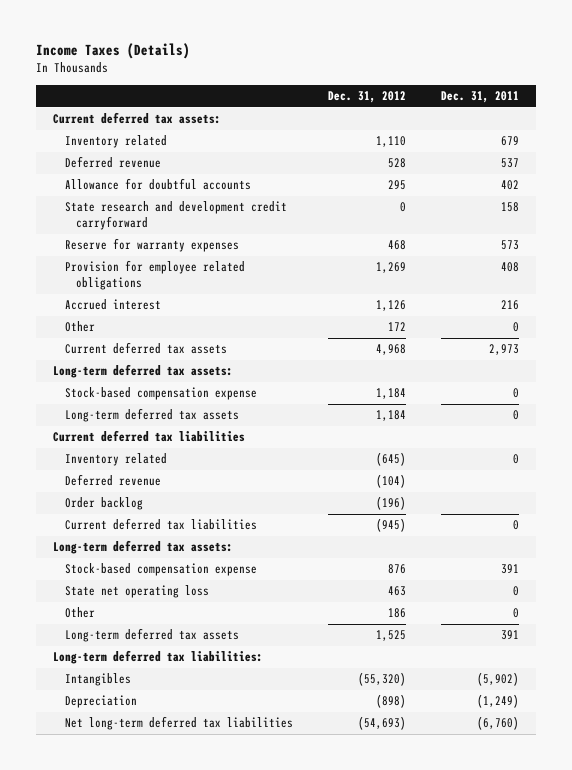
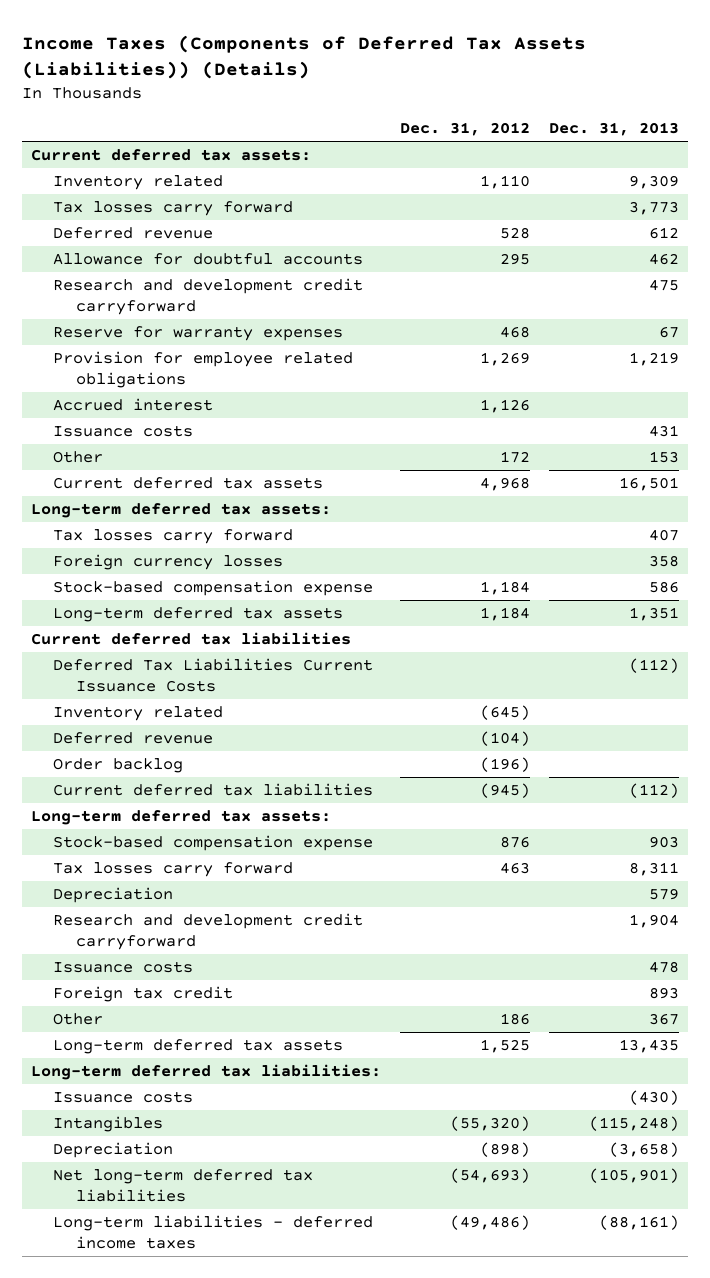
- Income Taxes (Details)
+ Income Taxes (Components of Deferred Tax Assets (Liabilities)) (Details)
- | Dec. 31, 2012 | Dec. 31, 2011
+ | Dec. 31, 2012 | Dec. 31, 2013
+ Tax losses carry forward | | 3,773
- State research and development credit carryforward | 0 | 158
+ Research and development credit carryforward | | 475
+ Issuance costs | | 431
+ Tax losses carry forward | | 407
+ Foreign currency losses | | 358
+ Deferred Tax Liabilities Current Issuance Costs | | (112)
- State net operating loss | 463 | 0
+ Tax losses carry forward | 463 | 8,311
+ Depreciation | | 579
+ Research and development credit carryforward | | 1,904
+ Issuance costs | | 478
+ Foreign tax credit | | 893
+ Issuance costs | | (430)
+ Long-term liabilities - deferred income taxes | (49,486) | (88,161)

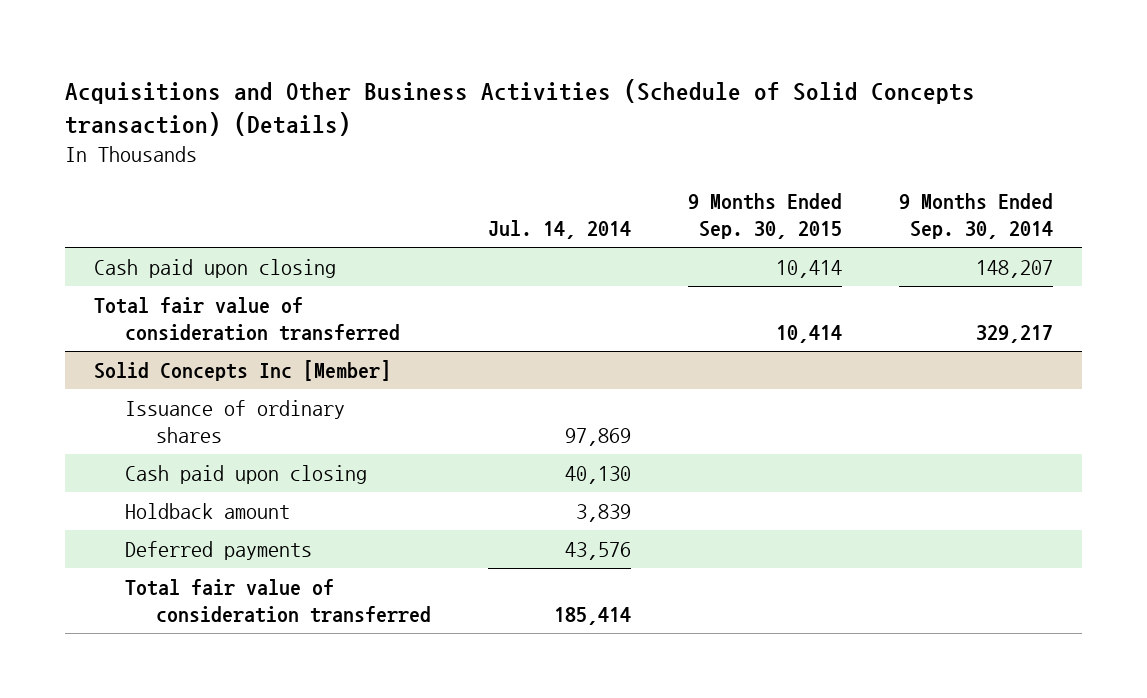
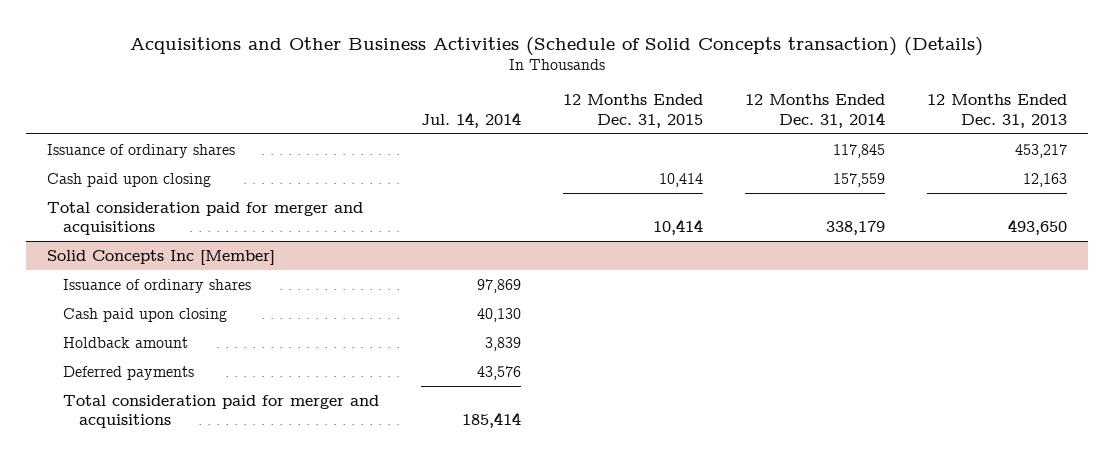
- | Jul. 14, 2014 | 9 Months Ended Sep. 30, 2015 | 9 Months Ended Sep. 30, 2014
+ | Jul. 14, 2014 | 12 Months Ended Dec. 31, 2015 | 12 Months Ended Dec. 31, 2014 | 12 Months Ended Dec. 31, 2013
+ Issuance of ordinary shares | | | 117,845 | 453,217
- Total fair value of consideration transferred | | 10,414 | 329,217
+ Total consideration paid for merger and acquisitions | | 10,414 | 338,179 | 493,650
@ Solid Concepts Inc [Member]
- Total fair value of consideration transferred | 185,414 | |
+ Total consideration paid for merger and acquisitions | 185,414 | | |

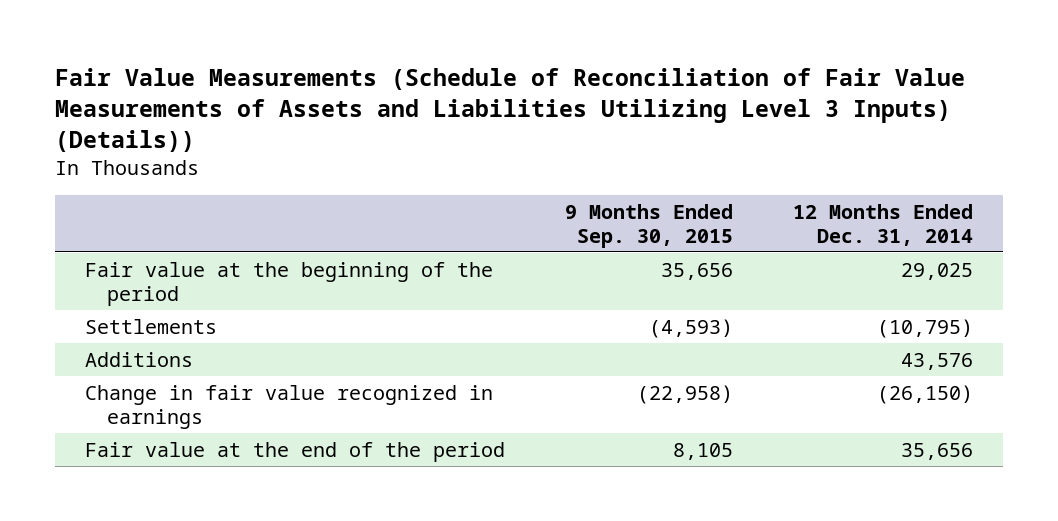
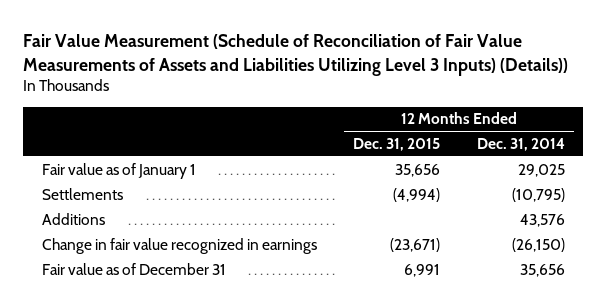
- Fair Value Measurements (Schedule of Reconciliation of Fair Value Measurements of Assets and Liabilities Utilizing Level 3 Inputs) (Details))
+ Fair Value Measurement (Schedule of Reconciliation of Fair Value Measurements of Assets and Liabilities Utilizing Level 3 Inputs) (Details))
- | 9 Months Ended Sep. 30, 2015 | 12 Months Ended Dec. 31, 2014
+ | 12 Months Ended Dec. 31, 2015 | 12 Months Ended Dec. 31, 2014
- Fair value at the beginning of the period | 35,656 | 29,025
+ Fair value as of January 1 | 35,656 | 29,025
- Fair value at the end of the period | 8,105 | 35,656
+ Fair value as of December 31 | 6,991 | 35,656

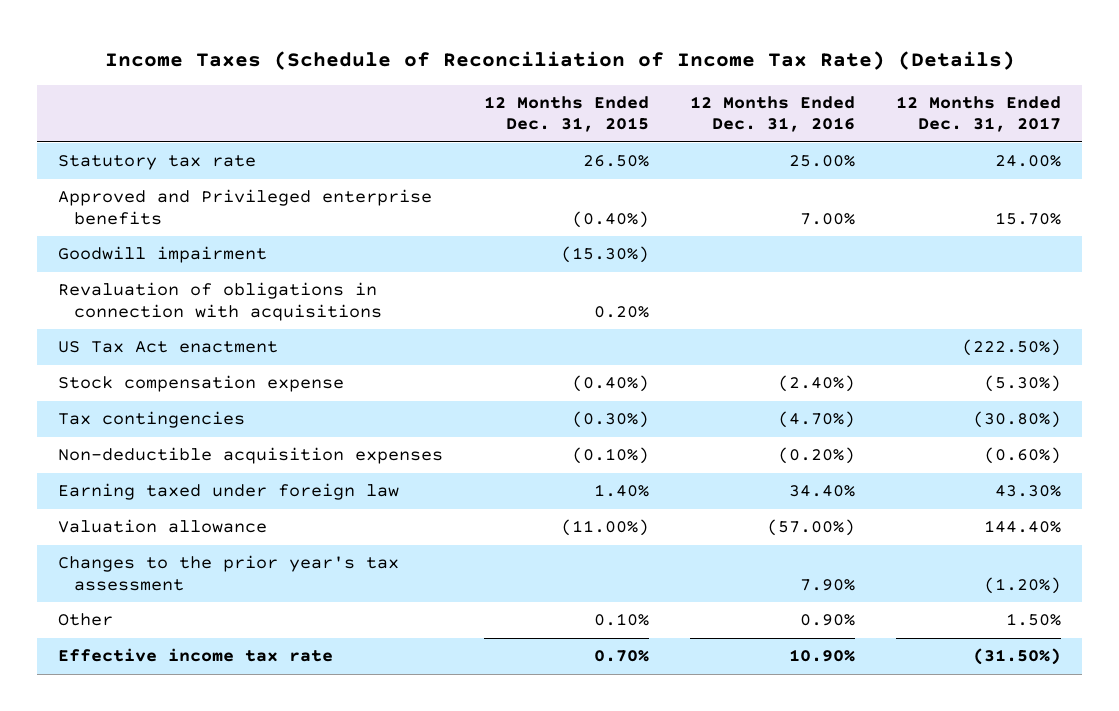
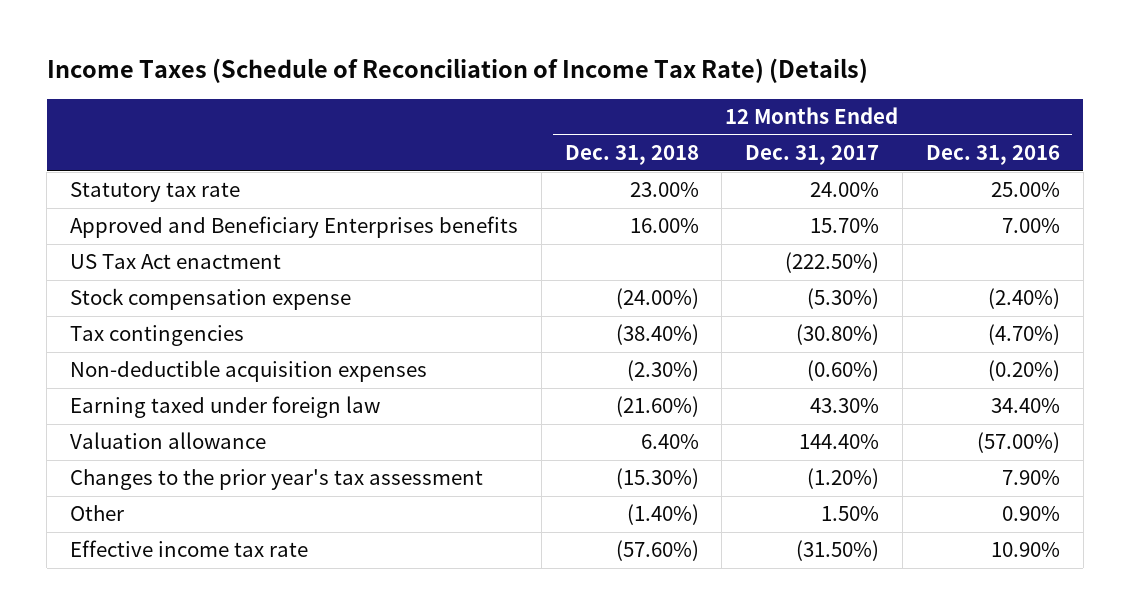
- | 12 Months Ended Dec. 31, 2015 | 12 Months Ended Dec. 31, 2016 | 12 Months Ended Dec. 31, 2017
+ | 12 Months Ended Dec. 31, 2018 | 12 Months Ended Dec. 31, 2017 | 12 Months Ended Dec. 31, 2016
- Approved and Privileged enterprise benefits | (0.40%) | 7.00% | 15.70%
- Goodwill impairment | (15.30%) | |
- Revaluation of obligations in connection with acquisitions | 0.20% | |
+ Approved and Beneficiary Enterprises benefits | 16.00% | 15.70% | 7.00%

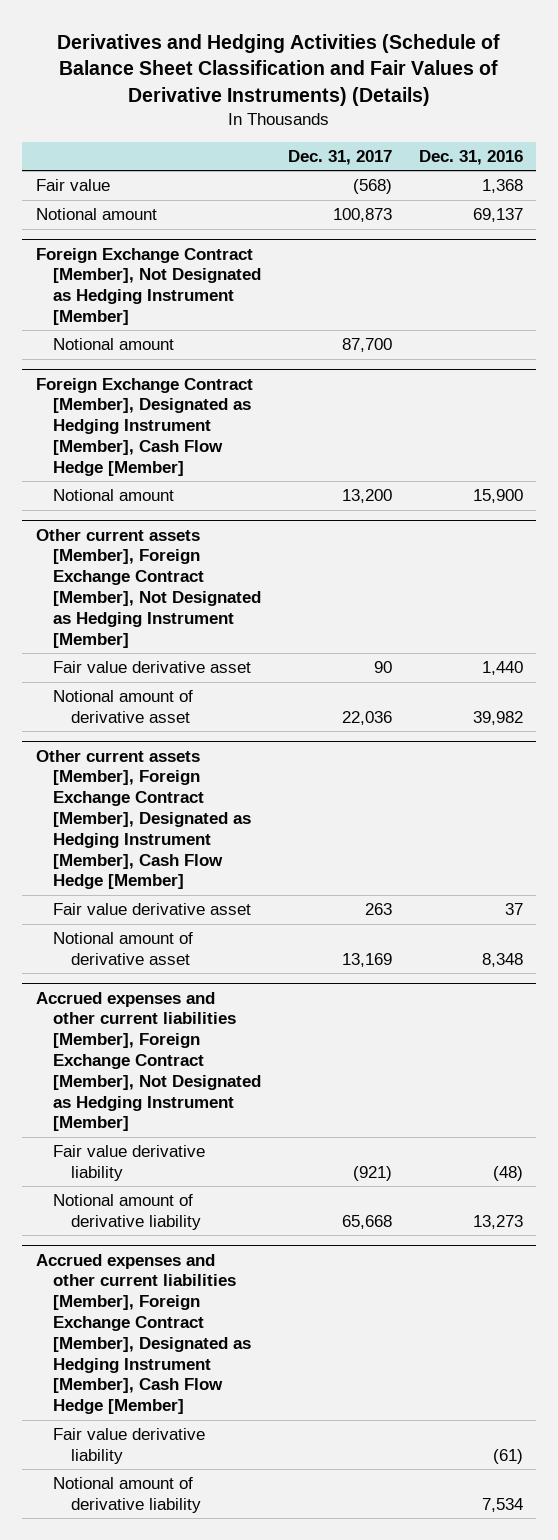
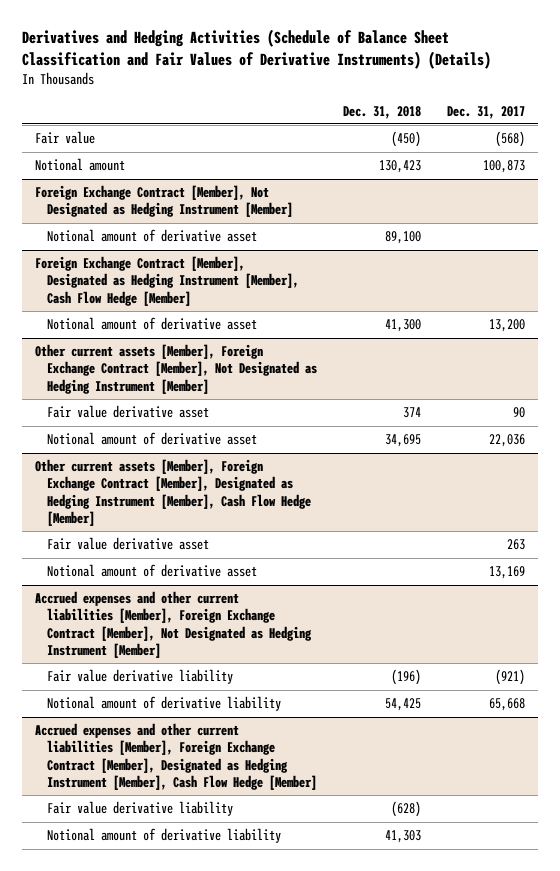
- | Dec. 31, 2017 | Dec. 31, 2016
+ | Dec. 31, 2018 | Dec. 31, 2017
@ Foreign Exchange Contract [Member], Not Designated as Hedging Instrument [Member]
- Notional amount | 87,700 |
+ Notional amount of derivative asset | 89,100 |
@ Foreign Exchange Contract [Member], Designated as Hedging Instrument [Member], Cash Flow Hedge [Member]
- Notional amount | 13,200 | 15,900
+ Notional amount of derivative asset | 41,300 | 13,200

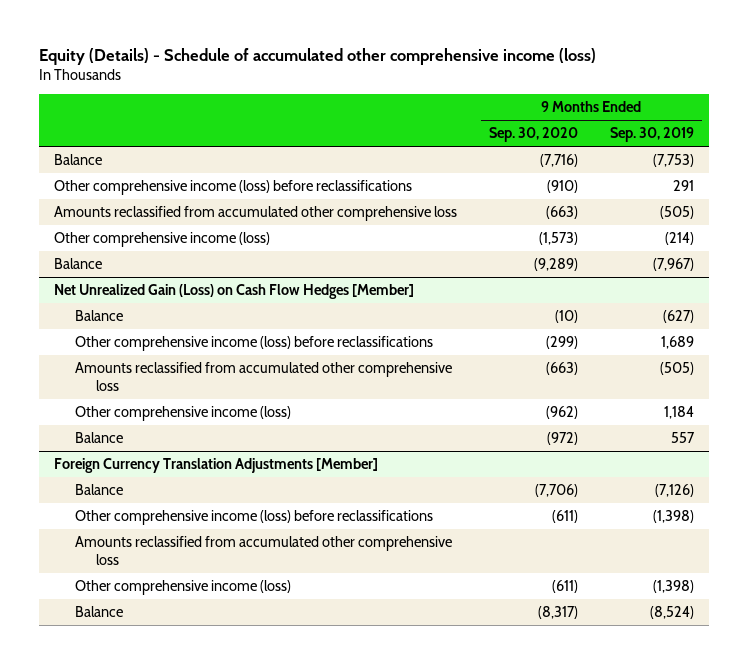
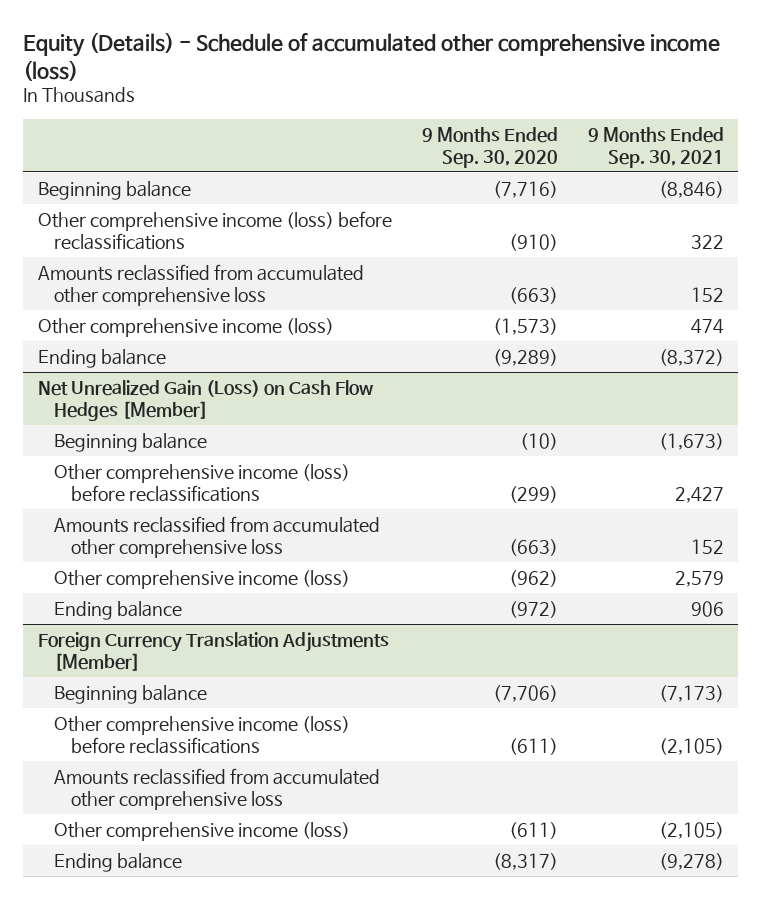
- | 9 Months Ended Sep. 30, 2020 | 9 Months Ended Sep. 30, 2019
+ | 9 Months Ended Sep. 30, 2020 | 9 Months Ended Sep. 30, 2021
- Balance | (7,716) | (7,753)
+ Beginning balance | (7,716) | (8,846)
- Balance | (9,289) | (7,967)
+ Ending balance | (9,289) | (8,372)
@ Net Unrealized Gain (Loss) on Cash Flow Hedges [Member]
- Balance | (10) | (627)
+ Beginning balance | (10) | (1,673)
- Balance | (972) | 557
+ Ending balance | (972) | 906
@ Foreign Currency Translation Adjustments [Member]
- Balance | (7,706) | (7,126)
+ Beginning balance | (7,706) | (7,173)
- Balance | (8,317) | (8,524)
+ Ending balance | (8,317) | (9,278)

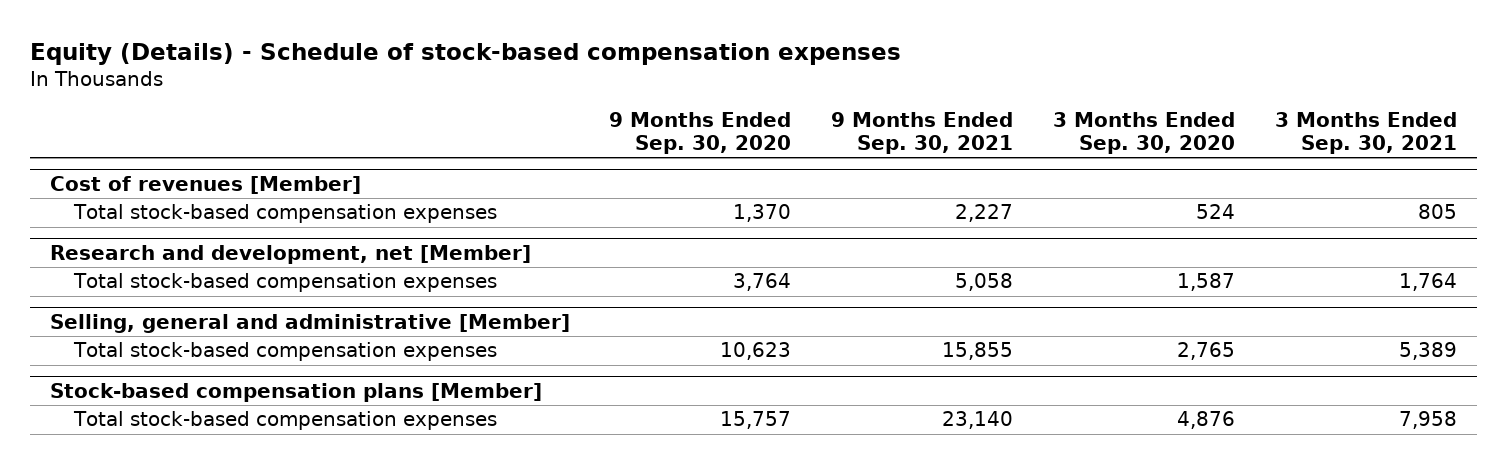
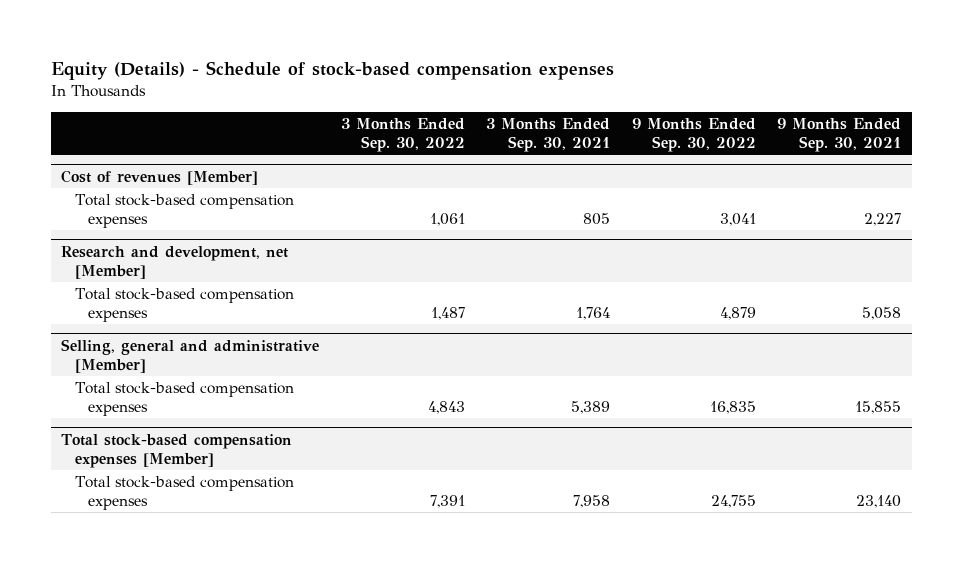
- | 9 Months Ended Sep. 30, 2020 | 9 Months Ended Sep. 30, 2021 | 3 Months Ended Sep. 30, 2020 | 3 Months Ended Sep. 30, 2021
+ | 3 Months Ended Sep. 30, 2022 | 3 Months Ended Sep. 30, 2021 | 9 Months Ended Sep. 30, 2022 | 9 Months Ended Sep. 30, 2021
- Stock-based compensation plans [Member]
+ Total stock-based compensation expenses [Member]

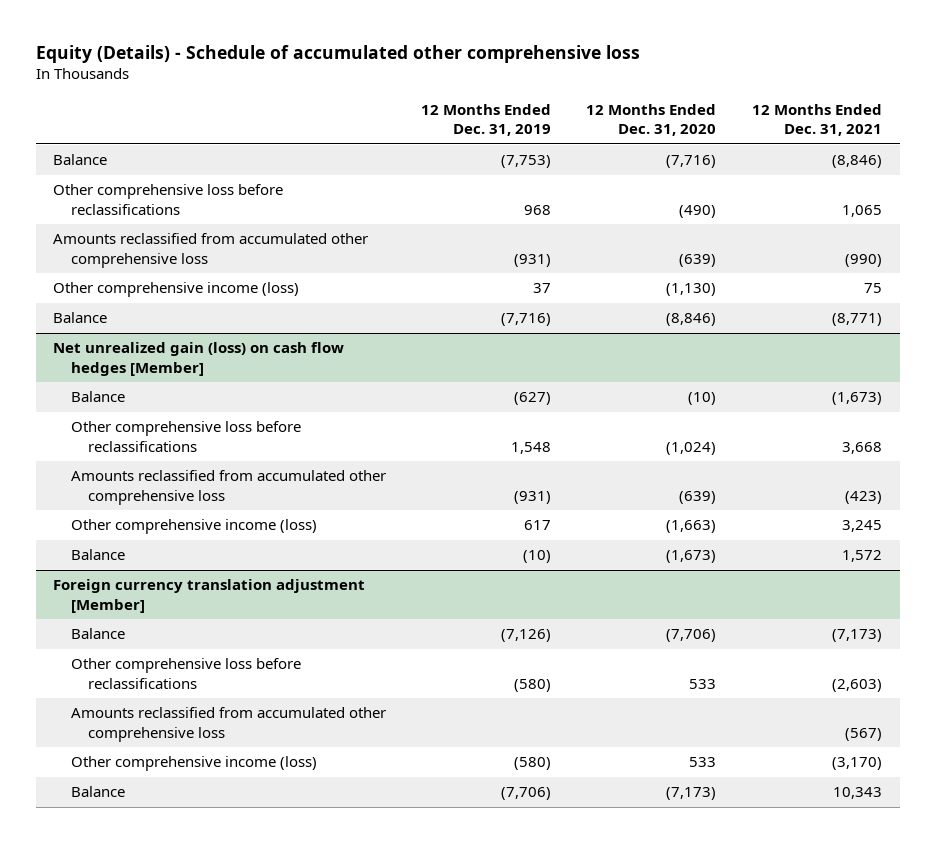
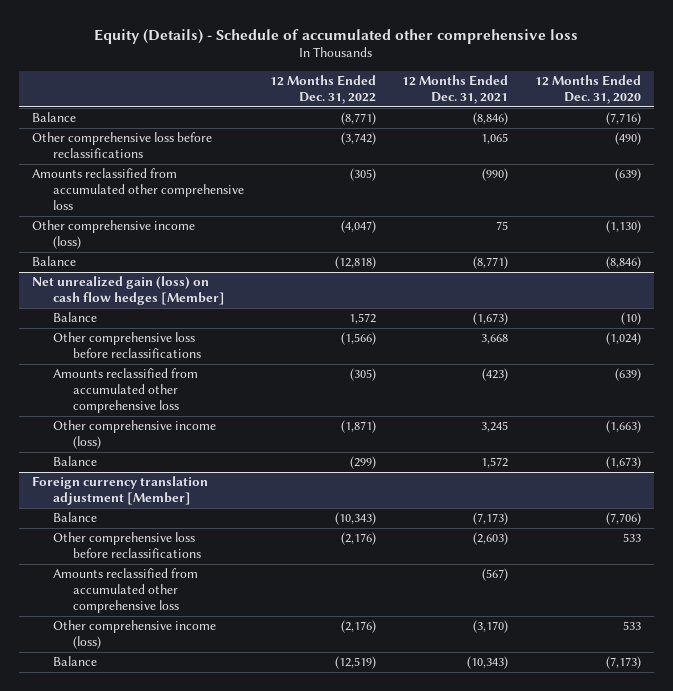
- | 12 Months Ended Dec. 31, 2019 | 12 Months Ended Dec. 31, 2020 | 12 Months Ended Dec. 31, 2021
+ | 12 Months Ended Dec. 31, 2022 | 12 Months Ended Dec. 31, 2021 | 12 Months Ended Dec. 31, 2020
@ Foreign currency translation adjustment [Member]
- Balance | (7,706) | (7,173) | 10,343
+ Balance | (12,519) | (10,343) | (7,173)

